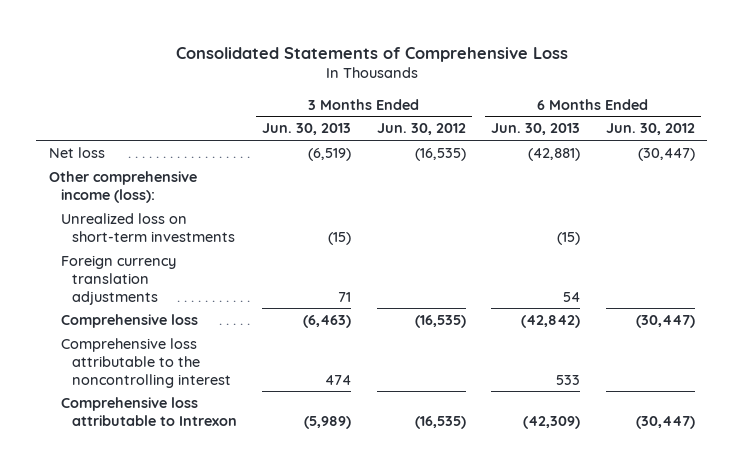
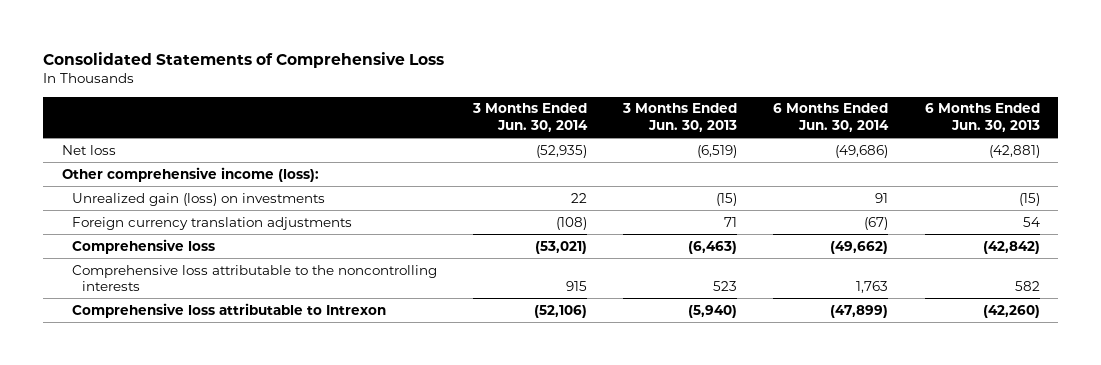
- | 3 Months Ended Jun. 30, 2013 | 3 Months Ended Jun. 30, 2012 | 6 Months Ended Jun. 30, 2013 | 6 Months Ended Jun. 30, 2012
+ | 3 Months Ended Jun. 30, 2014 | 3 Months Ended Jun. 30, 2013 | 6 Months Ended Jun. 30, 2014 | 6 Months Ended Jun. 30, 2013
- Unrealized loss on short-term investments | (15) | | (15) |
+ Unrealized gain (loss) on investments | 22 | (15) | 91 | (15)
- Comprehensive loss attributable to the noncontrolling interest | 474 | | 533 |
- Comprehensive loss attributable to Intrexon | (5,989) | (16,535) | (42,309) | (30,447)
+ Comprehensive loss attributable to the noncontrolling interests | 915 | 523 | 1,763 | 582
+ Comprehensive loss attributable to Intrexon | (52,106) | (5,940) | (47,899) | (42,260)

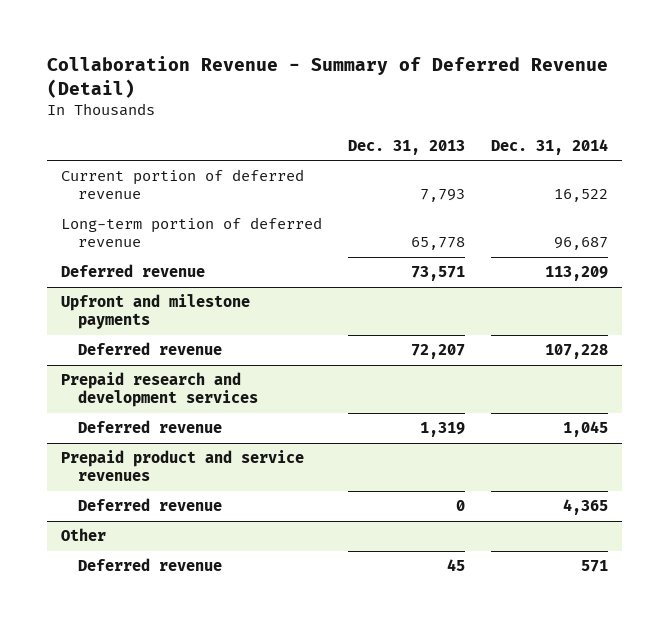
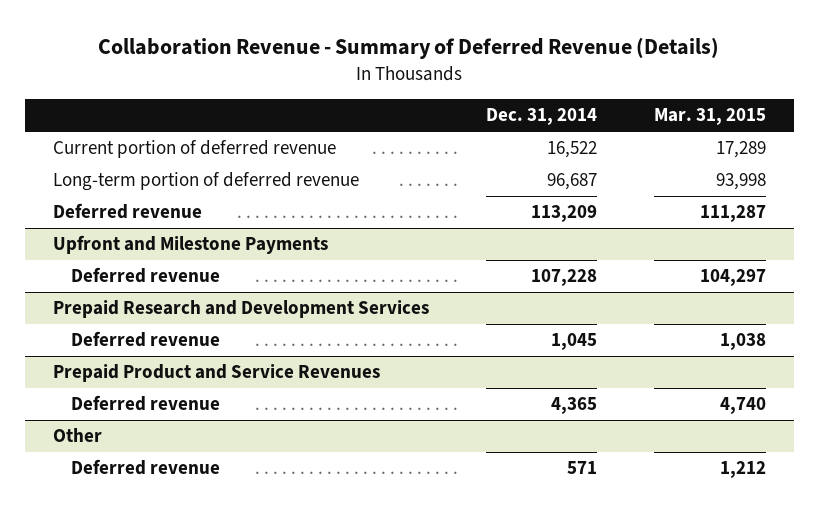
- Collaboration Revenue - Summary of Deferred Revenue (Detail)
+ Collaboration Revenue - Summary of Deferred Revenue (Details)
- | Dec. 31, 2013 | Dec. 31, 2014
+ | Dec. 31, 2014 | Mar. 31, 2015
- Upfront and milestone payments
+ Upfront and Milestone Payments
- Prepaid research and development services
+ Prepaid Research and Development Services
- Prepaid product and service revenues
+ Prepaid Product and Service Revenues

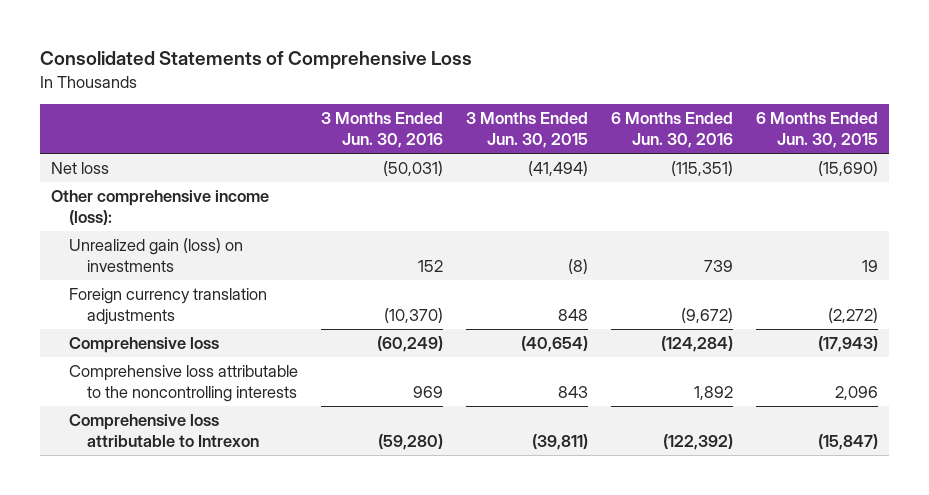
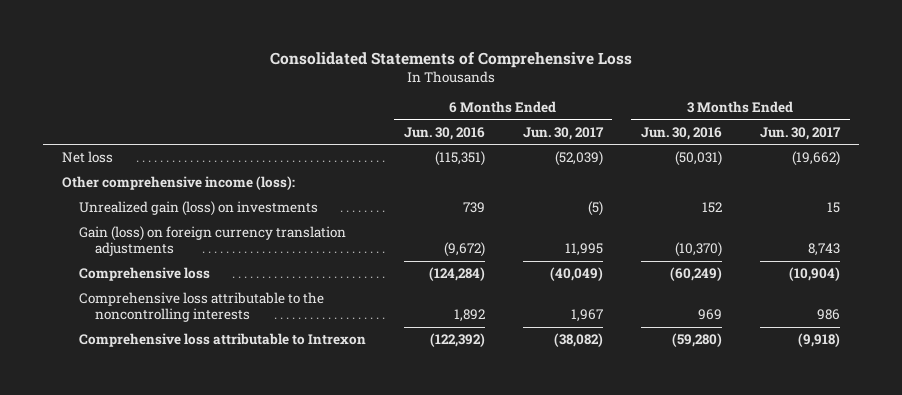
- | 3 Months Ended Jun. 30, 2016 | 3 Months Ended Jun. 30, 2015 | 6 Months Ended Jun. 30, 2016 | 6 Months Ended Jun. 30, 2015
+ | 6 Months Ended Jun. 30, 2016 | 6 Months Ended Jun. 30, 2017 | 3 Months Ended Jun. 30, 2016 | 3 Months Ended Jun. 30, 2017
- Foreign currency translation adjustments | (10,370) | 848 | (9,672) | (2,272)
+ Gain (loss) on foreign currency translation adjustments | (9,672) | 11,995 | (10,370) | 8,743

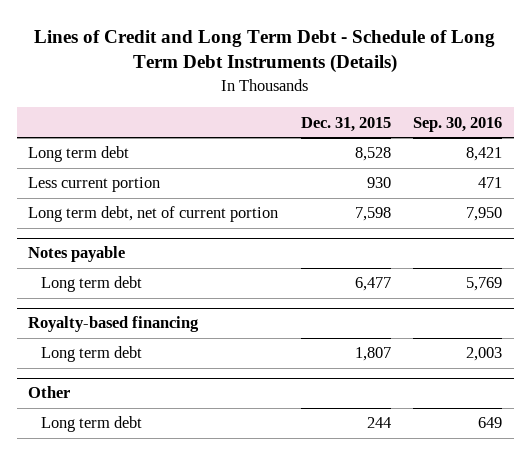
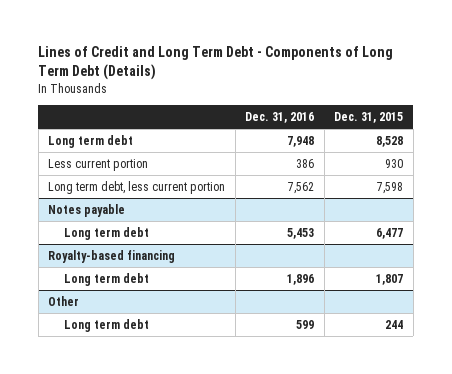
- Lines of Credit and Long Term Debt - Schedule of Long Term Debt Instruments (Details)
+ Lines of Credit and Long Term Debt - Components of Long Term Debt (Details)
- | Dec. 31, 2015 | Sep. 30, 2016
+ | Dec. 31, 2016 | Dec. 31, 2015
- Long term debt, net of current portion | 7,598 | 7,950
+ Long term debt, less current portion | 7,562 | 7,598

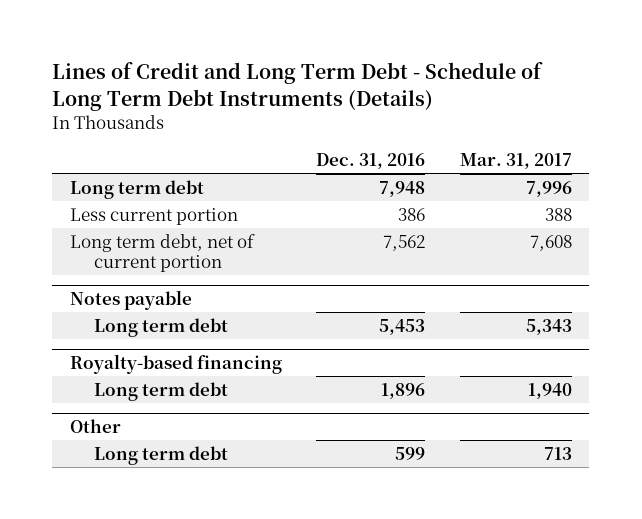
- Lines of Credit and Long Term Debt - Components of Long Term Debt (Details)
+ Lines of Credit and Long Term Debt - Schedule of Long Term Debt Instruments (Details)
- | Dec. 31, 2016 | Dec. 31, 2015
+ | Dec. 31, 2016 | Mar. 31, 2017
- Long term debt, less current portion | 7,562 | 7,598
+ Long term debt, net of current portion | 7,562 | 7,608

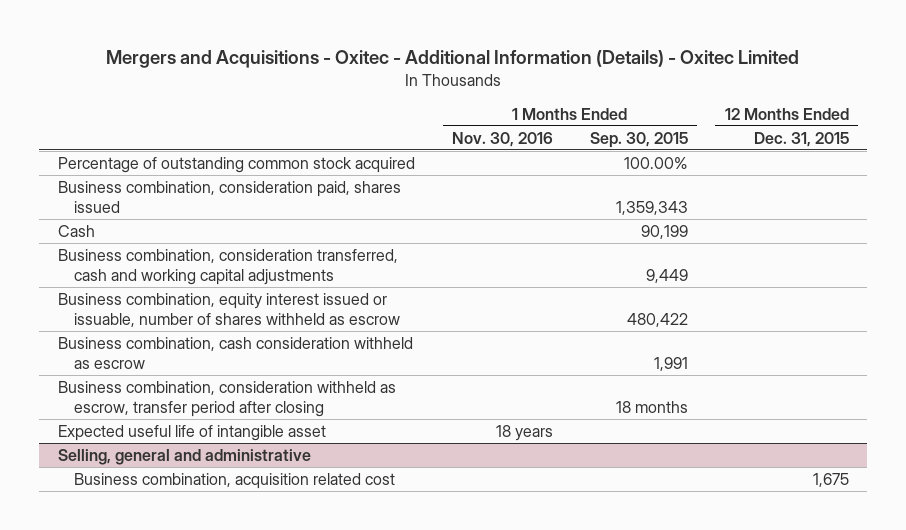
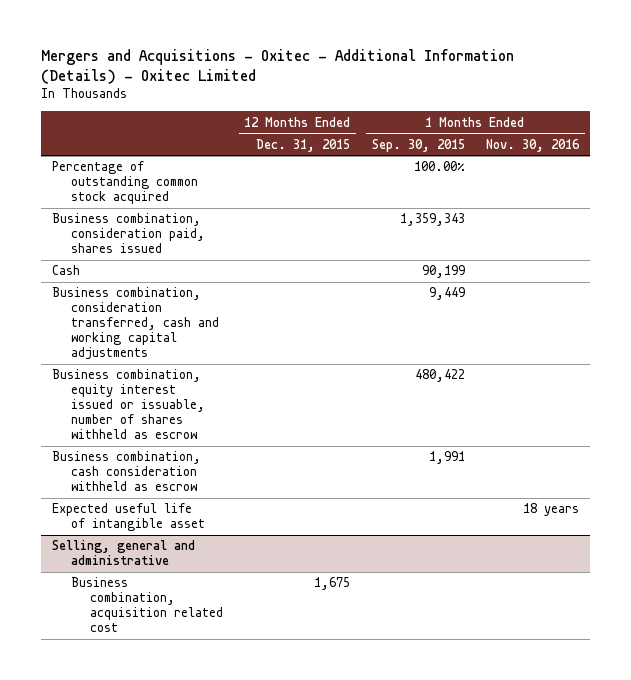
- | 1 Months Ended Nov. 30, 2016 | 1 Months Ended Sep. 30, 2015 | 12 Months Ended Dec. 31, 2015
+ | 12 Months Ended Dec. 31, 2015 | 1 Months Ended Sep. 30, 2015 | 1 Months Ended Nov. 30, 2016
- Business combination, consideration withheld as escrow, transfer period after closing | | 18 months |

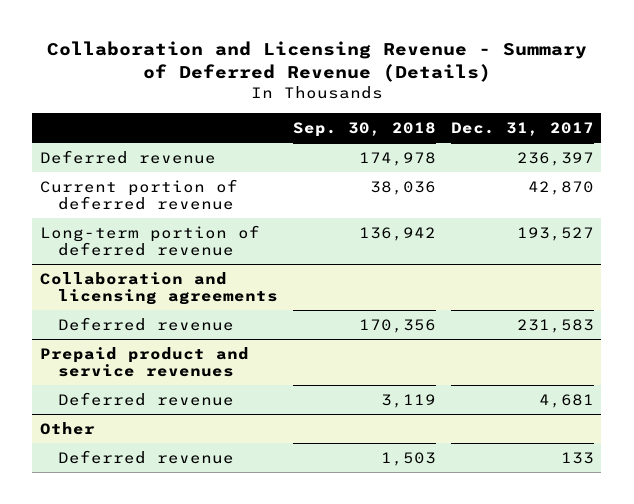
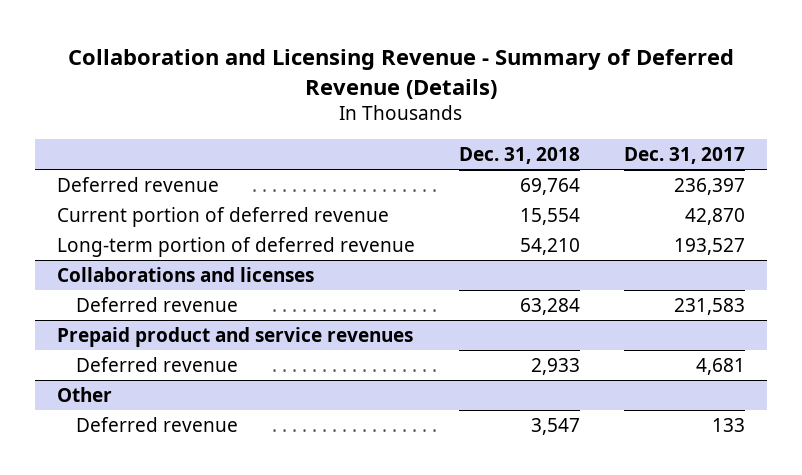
- | Sep. 30, 2018 | Dec. 31, 2017
+ | Dec. 31, 2018 | Dec. 31, 2017
- Collaboration and licensing agreements
+ Collaborations and licenses

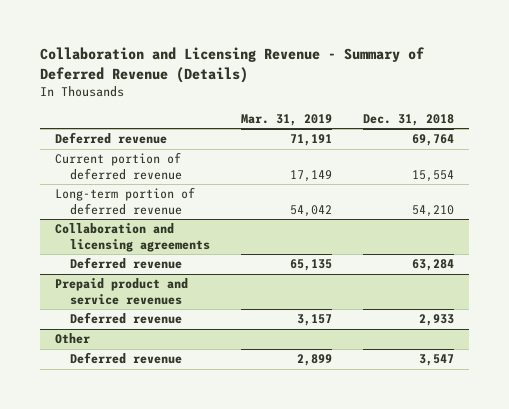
- | Dec. 31, 2018 | Dec. 31, 2017
+ | Mar. 31, 2019 | Dec. 31, 2018
- Collaborations and licenses
+ Collaboration and licensing agreements

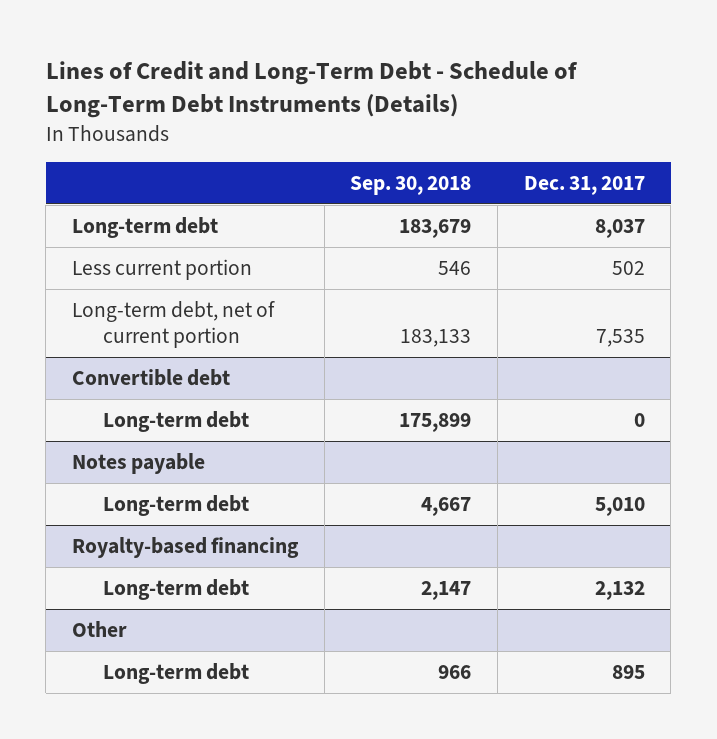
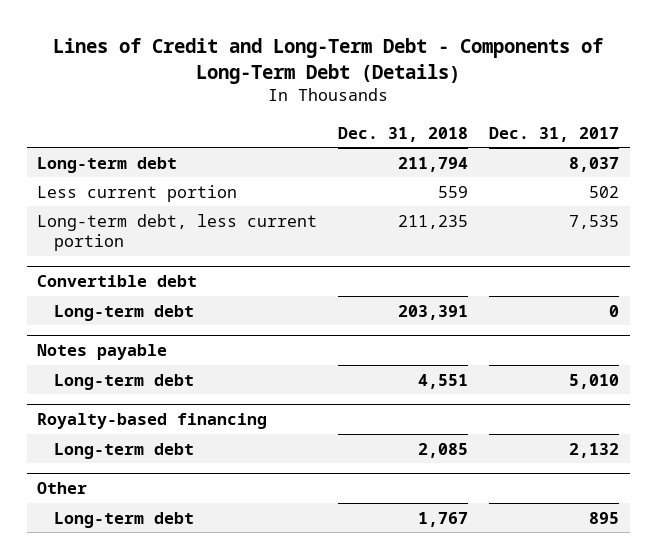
- Lines of Credit and Long-Term Debt - Schedule of Long-Term Debt Instruments (Details)
+ Lines of Credit and Long-Term Debt - Components of Long-Term Debt (Details)
- | Sep. 30, 2018 | Dec. 31, 2017
+ | Dec. 31, 2018 | Dec. 31, 2017
- Long-term debt, net of current portion | 183,133 | 7,535
+ Long-term debt, less current portion | 211,235 | 7,535

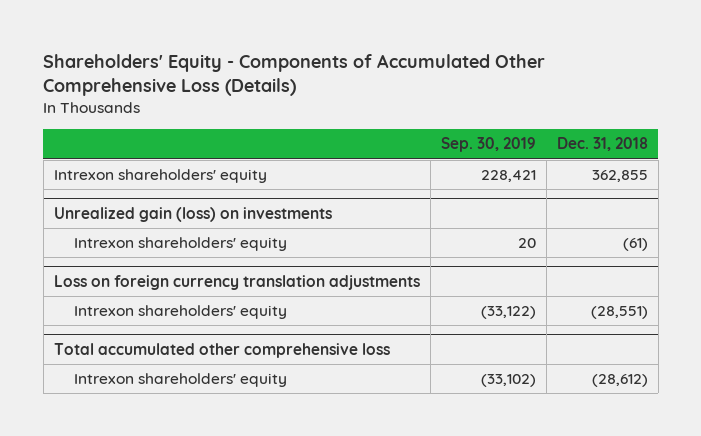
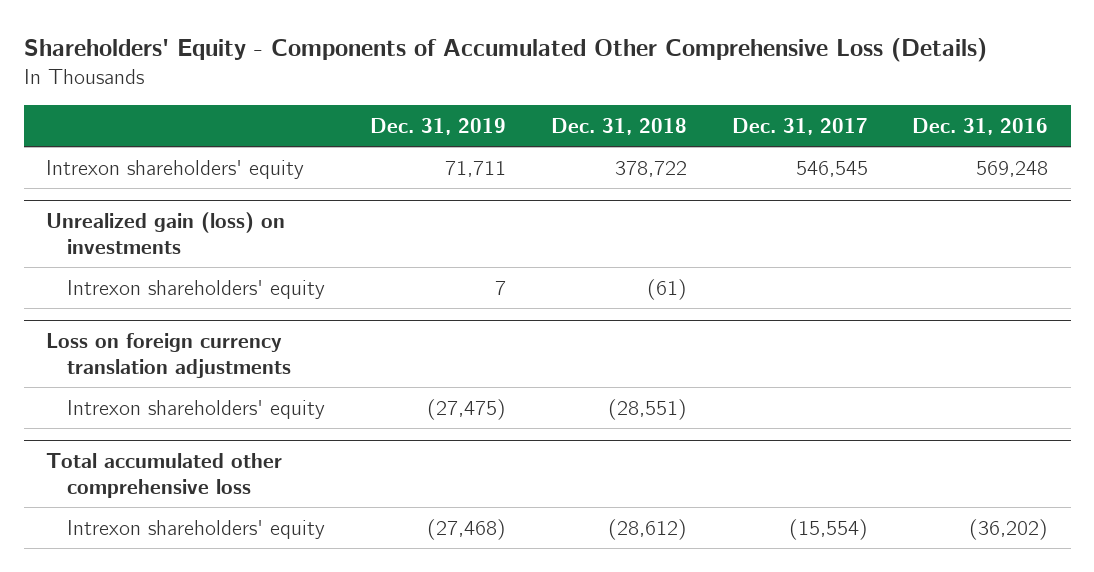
- | Sep. 30, 2019 | Dec. 31, 2018
+ | Dec. 31, 2019 | Dec. 31, 2018 | Dec. 31, 2017 | Dec. 31, 2016
- Intrexon shareholders' equity | 228,421 | 362,855
+ Intrexon shareholders' equity | 71,711 | 378,722 | 546,545 | 569,248

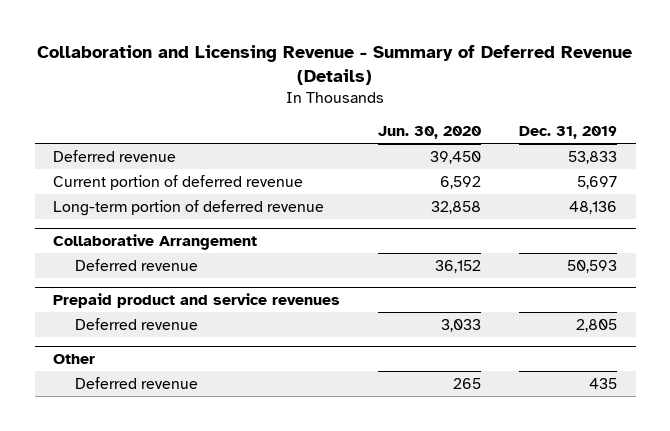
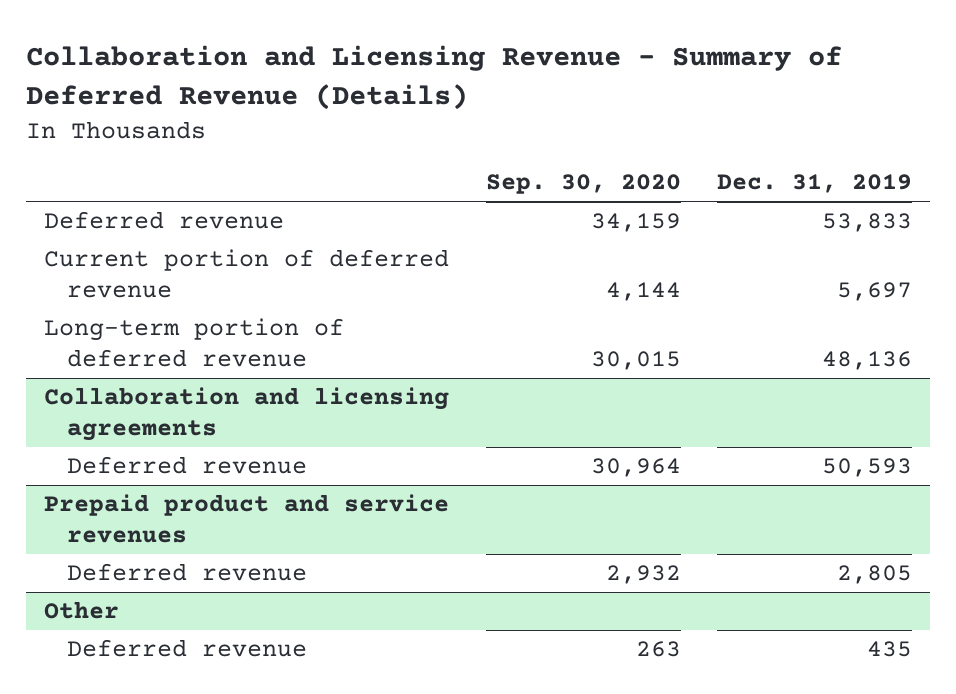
- | Jun. 30, 2020 | Dec. 31, 2019
+ | Sep. 30, 2020 | Dec. 31, 2019
- Collaborative Arrangement
+ Collaboration and licensing agreements

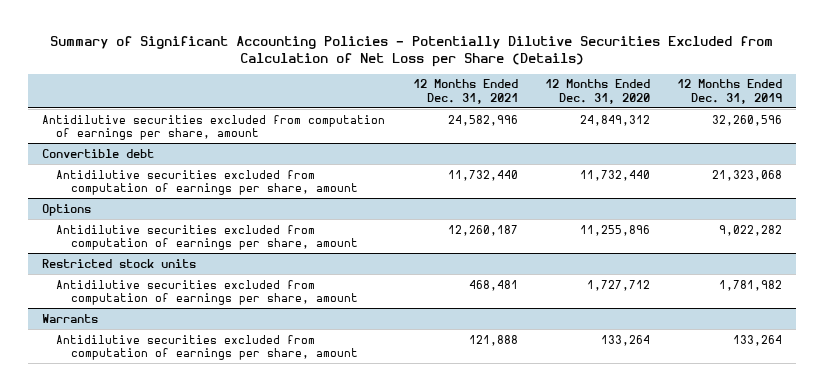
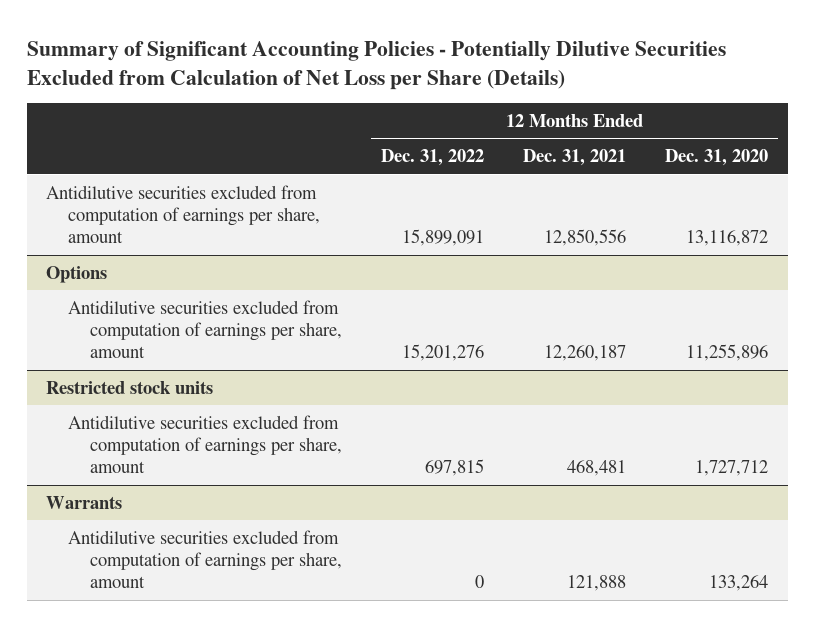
- | 12 Months Ended Dec. 31, 2021 | 12 Months Ended Dec. 31, 2020 | 12 Months Ended Dec. 31, 2019
+ | 12 Months Ended Dec. 31, 2022 | 12 Months Ended Dec. 31, 2021 | 12 Months Ended Dec. 31, 2020
- Antidilutive securities excluded from computation of earnings per share, amount | 24,582,996 | 24,849,312 | 32,260,596
- Convertible debt
- Antidilutive securities excluded from computation of earnings per share, amount | 11,732,440 | 11,732,440 | 21,323,068
+ Antidilutive securities excluded from computation of earnings per share, amount | 15,899,091 | 12,850,556 | 13,116,872

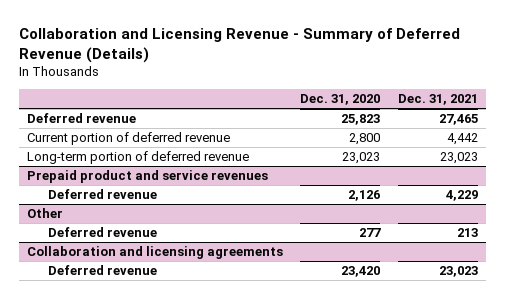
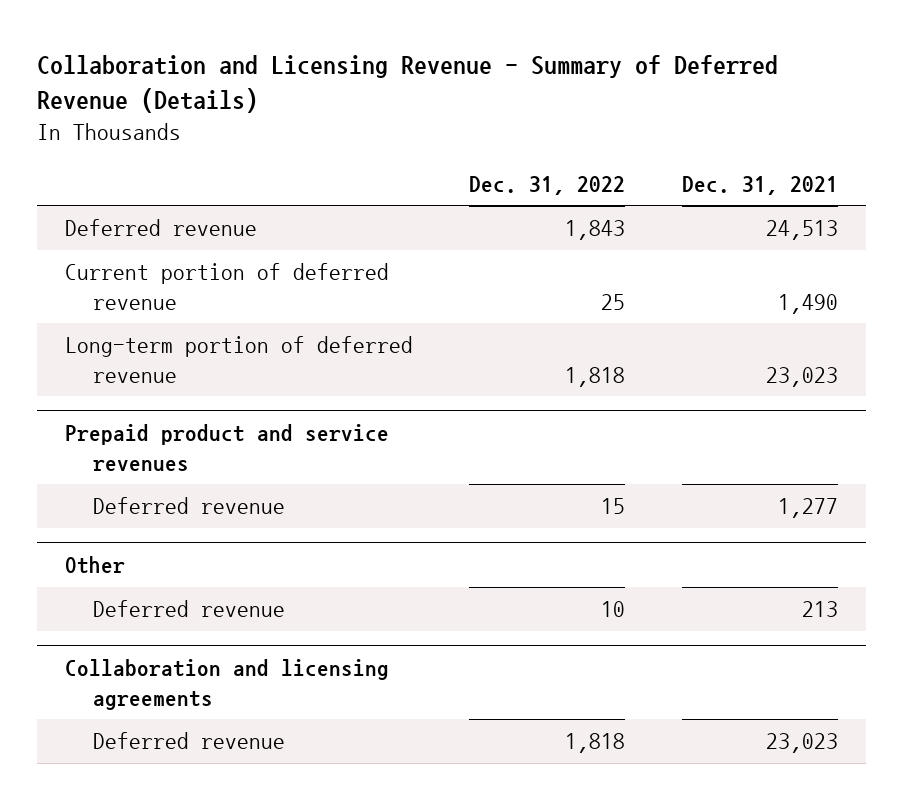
- | Dec. 31, 2020 | Dec. 31, 2021
+ | Dec. 31, 2022 | Dec. 31, 2021
- Deferred revenue | 25,823 | 27,465
- Current portion of deferred revenue | 2,800 | 4,442
+ Deferred revenue | 1,843 | 24,513
+ Current portion of deferred revenue | 25 | 1,490
@ Prepaid product and service revenues
- Deferred revenue | 2,126 | 4,229
+ Deferred revenue | 15 | 1,277

